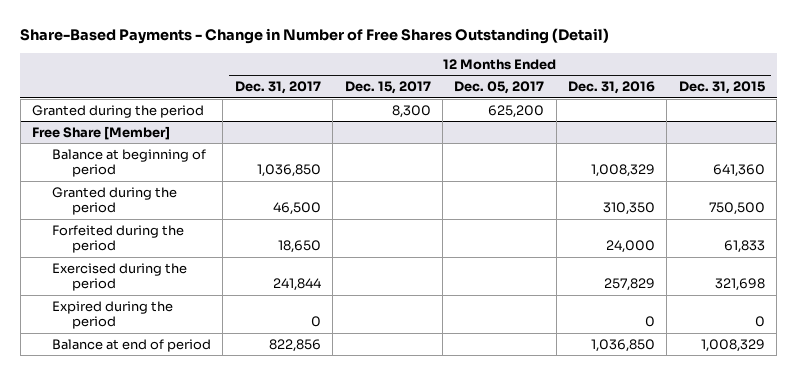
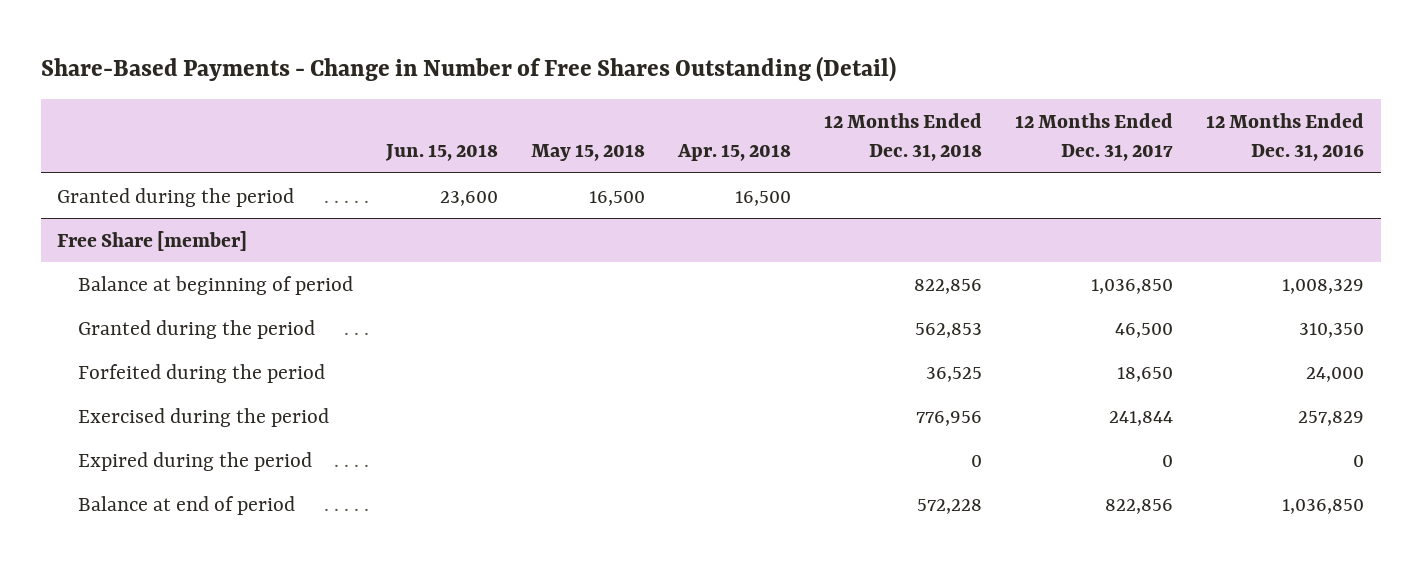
- | 12 Months Ended Dec. 31, 2017 | 12 Months Ended Dec. 15, 2017 | 12 Months Ended Dec. 05, 2017 | 12 Months Ended Dec. 31, 2016 | 12 Months Ended Dec. 31, 2015
+ | Jun. 15, 2018 | May 15, 2018 | Apr. 15, 2018 | 12 Months Ended Dec. 31, 2018 | 12 Months Ended Dec. 31, 2017 | 12 Months Ended Dec. 31, 2016
- Free Share [Member]
+ Free Share [member]

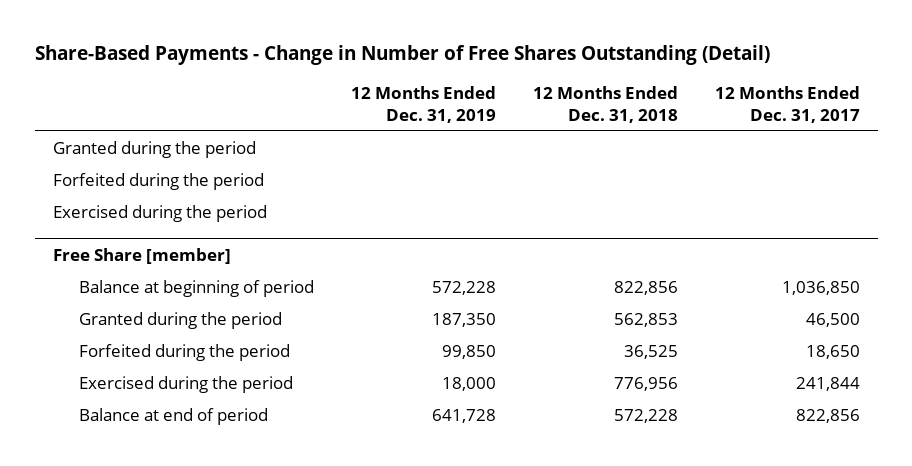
- | Jun. 15, 2018 | May 15, 2018 | Apr. 15, 2018 | 12 Months Ended Dec. 31, 2018 | 12 Months Ended Dec. 31, 2017 | 12 Months Ended Dec. 31, 2016
+ | 12 Months Ended Dec. 31, 2019 | 12 Months Ended Dec. 31, 2018 | 12 Months Ended Dec. 31, 2017
+ Forfeited during the period
+ Exercised during the period
@ Free Share [member]
- Expired during the period | | | | 0 | 0 | 0

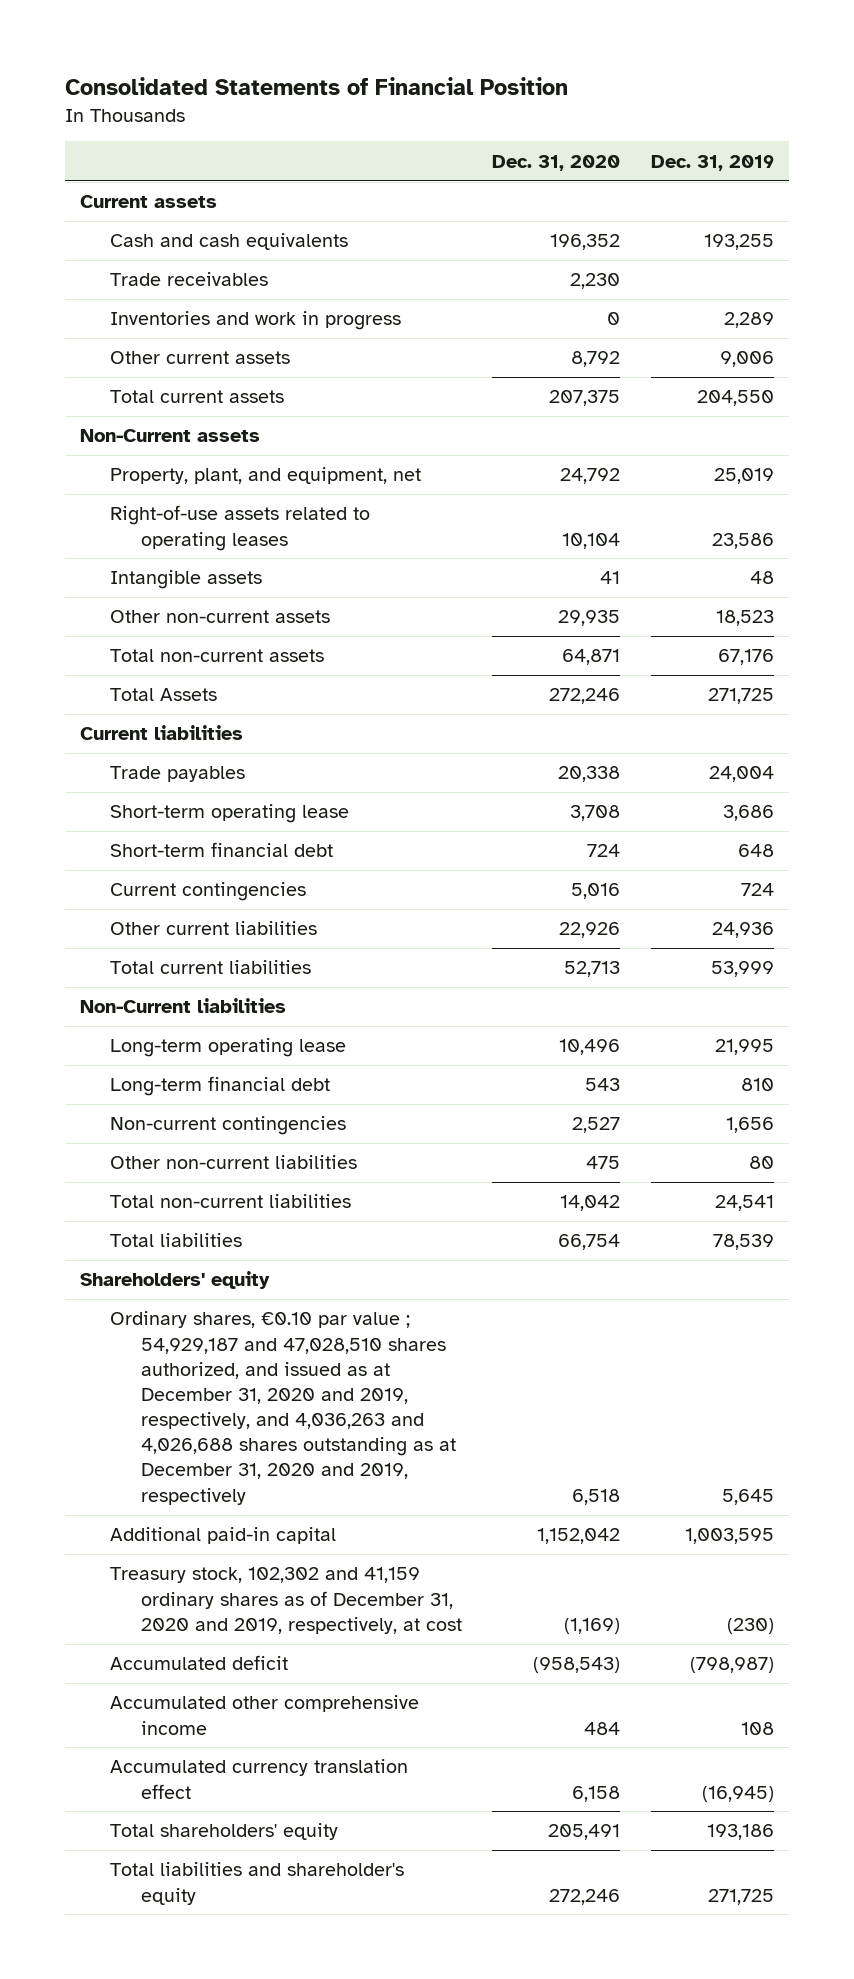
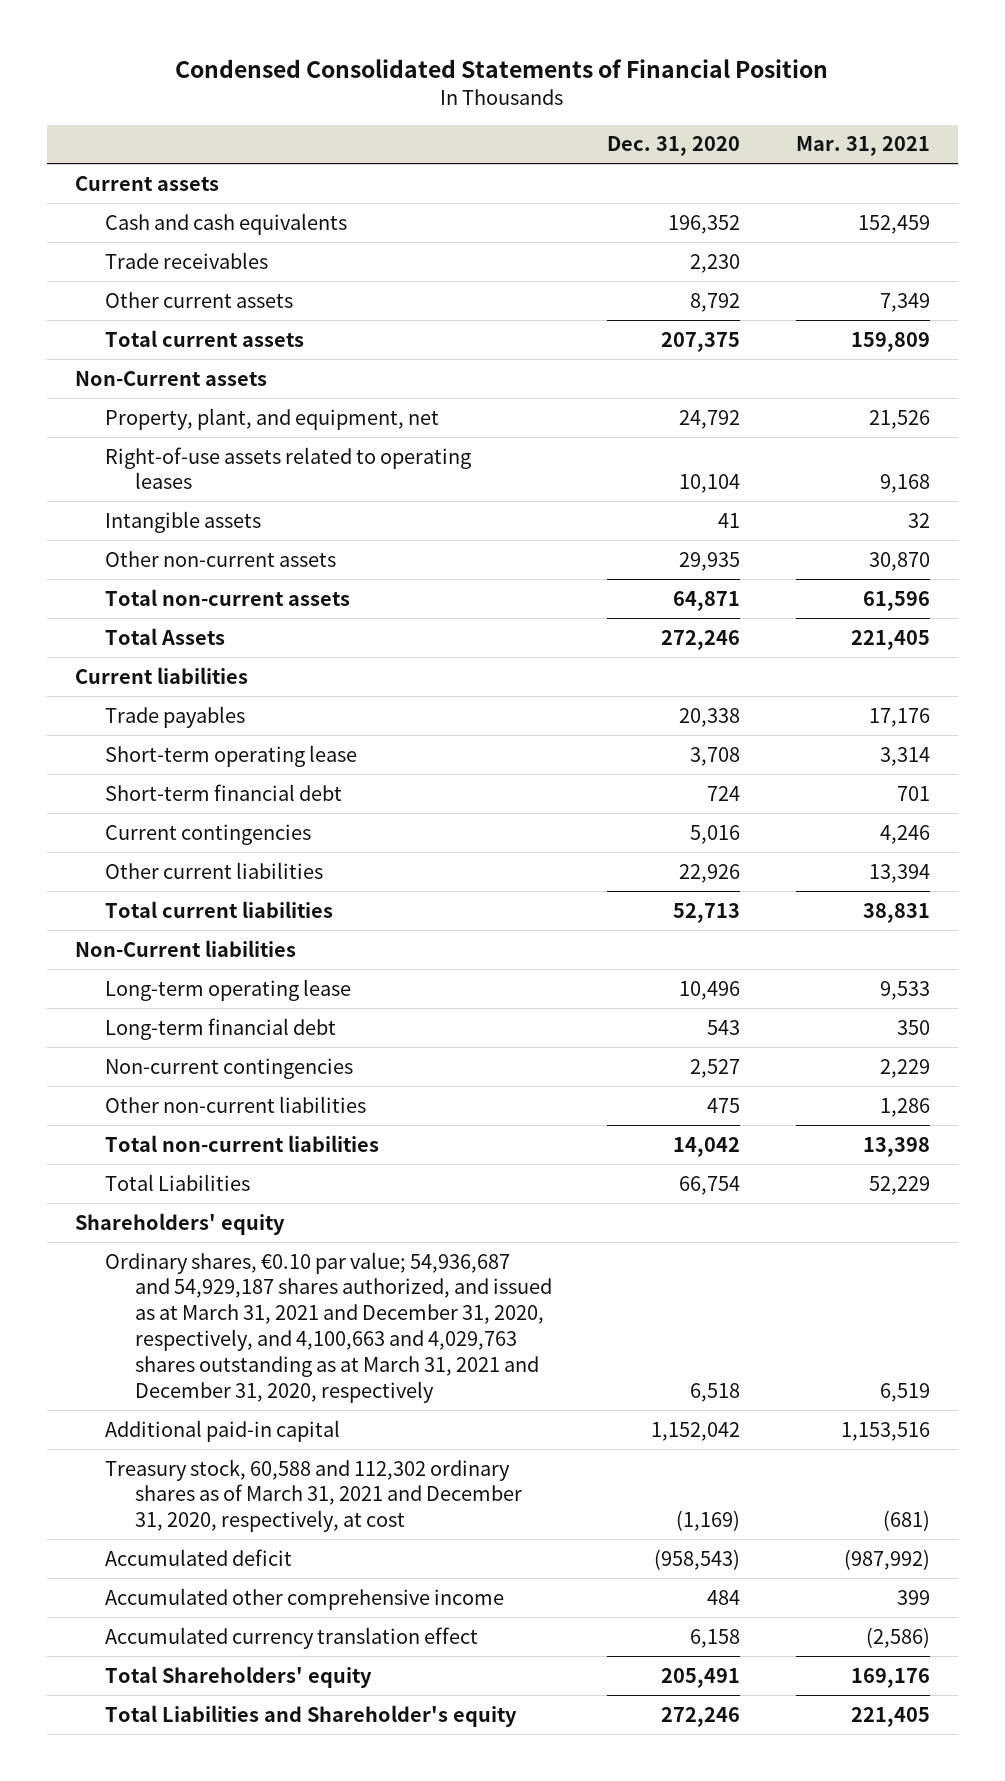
- Consolidated Statements of Financial Position
+ Condensed Consolidated Statements of Financial Position
- | Dec. 31, 2020 | Dec. 31, 2019
+ | Dec. 31, 2020 | Mar. 31, 2021
- Inventories and work in progress | 0 | 2,289
- Total liabilities | 66,754 | 78,539
+ Total Liabilities | 66,754 | 52,229
- Ordinary shares, €0.10 par value ; 54,929,187 and 47,028,510 shares authorized, and issued as at December 31, 2020 and 2019, respectively, and 4,036,263 and 4,026,688 shares outstanding as at December 31, 2020 and 2019, respectively | 6,518 | 5,645
+ Ordinary shares, €0.10 par value; 54,936,687 and 54,929,187 shares authorized, and issued as at March 31, 2021 and December 31, 2020, respectively, and 4,100,663 and 4,029,763 shares outstanding as at March 31, 2021 and December 31, 2020, respectively | 6,518 | 6,519
- Treasury stock, 102,302 and 41,159 ordinary shares as of December 31, 2020 and 2019, respectively, at cost | (1,169) | (230)
+ Treasury stock, 60,588 and 112,302 ordinary shares as of March 31, 2021 and December 31, 2020, respectively, at cost | (1,169) | (681)
- Total shareholders' equity | 205,491 | 193,186
- Total liabilities and shareholder's equity | 272,246 | 271,725
+ Total Shareholders' equity | 205,491 | 169,176
+ Total Liabilities and Shareholder's equity | 272,246 | 221,405

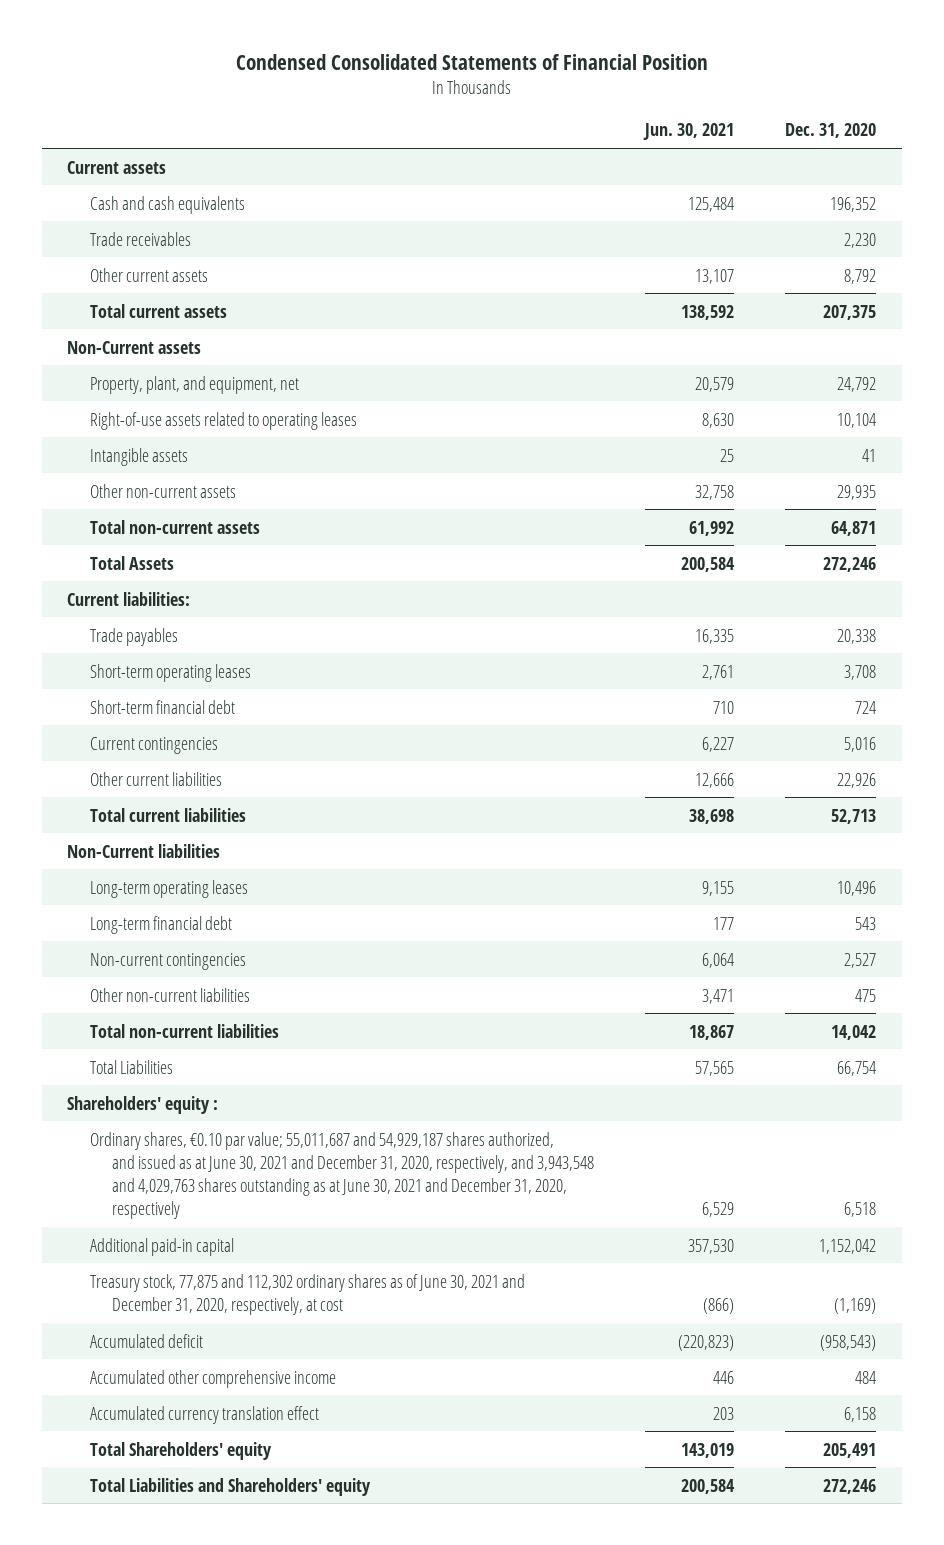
- | Dec. 31, 2020 | Mar. 31, 2021
+ | Jun. 30, 2021 | Dec. 31, 2020
- Current liabilities
+ Current liabilities:
- Short-term operating lease | 3,708 | 3,314
+ Short-term operating leases | 2,761 | 3,708
- Long-term operating lease | 10,496 | 9,533
+ Long-term operating leases | 9,155 | 10,496
- Shareholders' equity
- Ordinary shares, €0.10 par value; 54,936,687 and 54,929,187 shares authorized, and issued as at March 31, 2021 and December 31, 2020, respectively, and 4,100,663 and 4,029,763 shares outstanding as at March 31, 2021 and December 31, 2020, respectively | 6,518 | 6,519
+ Shareholders' equity :
+ Ordinary shares, €0.10 par value; 55,011,687 and 54,929,187 shares authorized, and issued as at June 30, 2021 and December 31, 2020, respectively, and 3,943,548 and 4,029,763 shares outstanding as at June 30, 2021 and December 31, 2020, respectively | 6,529 | 6,518
- Treasury stock, 60,588 and 112,302 ordinary shares as of March 31, 2021 and December 31, 2020, respectively, at cost | (1,169) | (681)
+ Treasury stock, 77,875 and 112,302 ordinary shares as of June 30, 2021 and December 31, 2020, respectively, at cost | (866) | (1,169)
- Total Liabilities and Shareholder's equity | 272,246 | 221,405
+ Total Liabilities and Shareholders' equity | 200,584 | 272,246

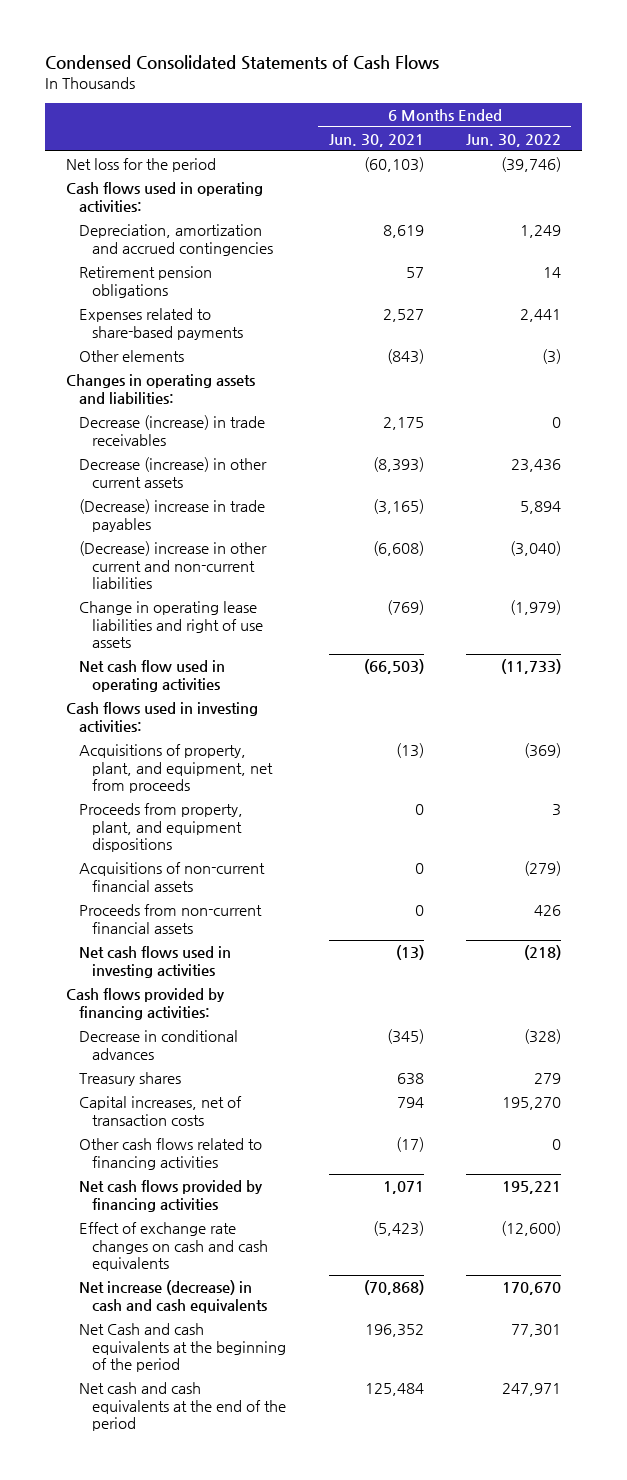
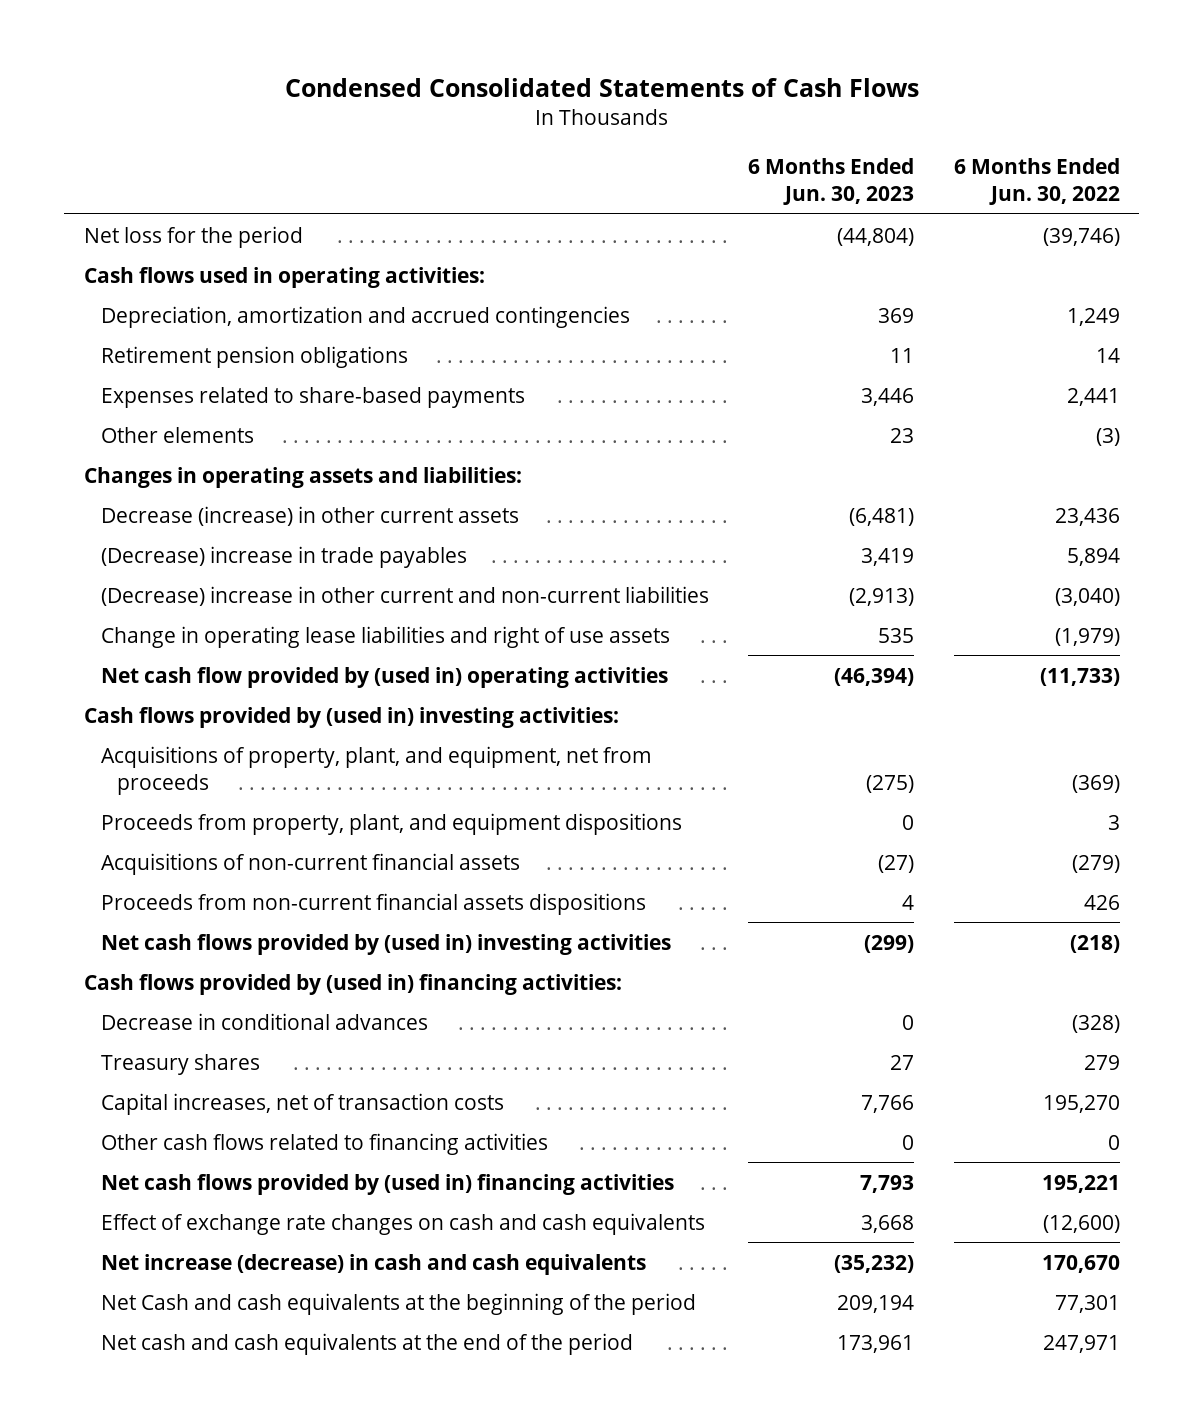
- | 6 Months Ended Jun. 30, 2021 | 6 Months Ended Jun. 30, 2022
+ | 6 Months Ended Jun. 30, 2023 | 6 Months Ended Jun. 30, 2022
- Decrease (increase) in trade receivables | 2,175 | 0
- Net cash flow used in operating activities | (66,503) | (11,733)
- Cash flows used in investing activities:
+ Net cash flow provided by (used in) operating activities | (46,394) | (11,733)
+ Cash flows provided by (used in) investing activities:
- Proceeds from non-current financial assets | 0 | 426
- Net cash flows used in investing activities | (13) | (218)
- Cash flows provided by financing activities:
+ Proceeds from non-current financial assets dispositions | 4 | 426
+ Net cash flows provided by (used in) investing activities | (299) | (218)
+ Cash flows provided by (used in) financing activities:
- Net cash flows provided by financing activities | 1,071 | 195,221
+ Net cash flows provided by (used in) financing activities | 7,793 | 195,221

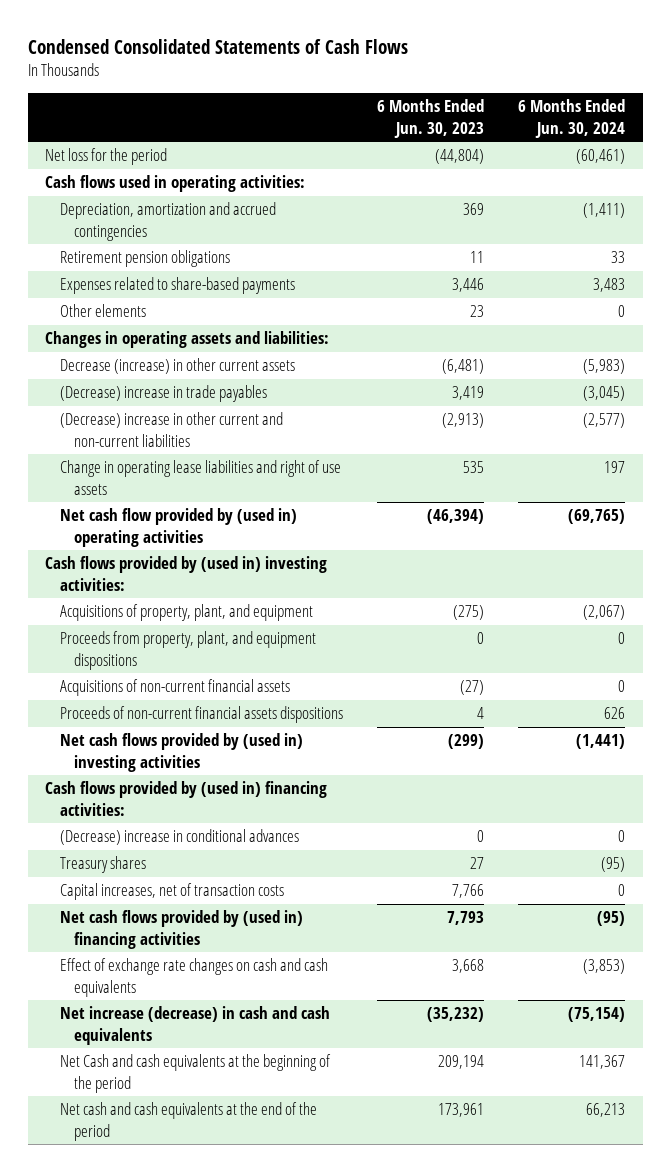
- | 6 Months Ended Jun. 30, 2023 | 6 Months Ended Jun. 30, 2022
+ | 6 Months Ended Jun. 30, 2023 | 6 Months Ended Jun. 30, 2024
- Acquisitions of property, plant, and equipment, net from proceeds | (275) | (369)
+ Acquisitions of property, plant, and equipment | (275) | (2,067)
- Proceeds from non-current financial assets dispositions | 4 | 426
+ Proceeds of non-current financial assets dispositions | 4 | 626
- Decrease in conditional advances | 0 | (328)
+ (Decrease) increase in conditional advances | 0 | 0
- Other cash flows related to financing activities | 0 | 0

